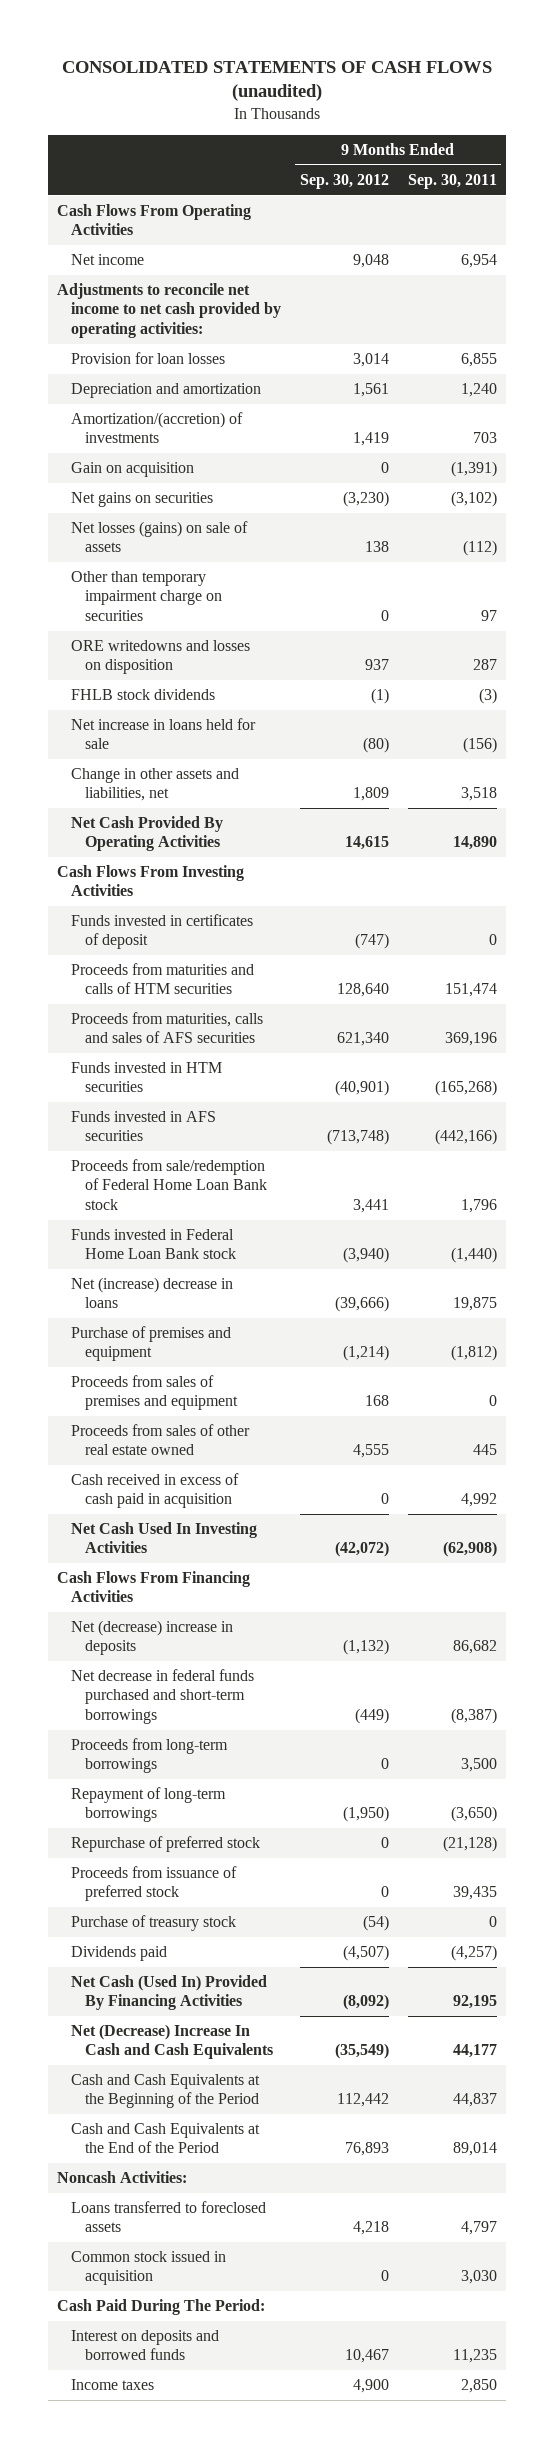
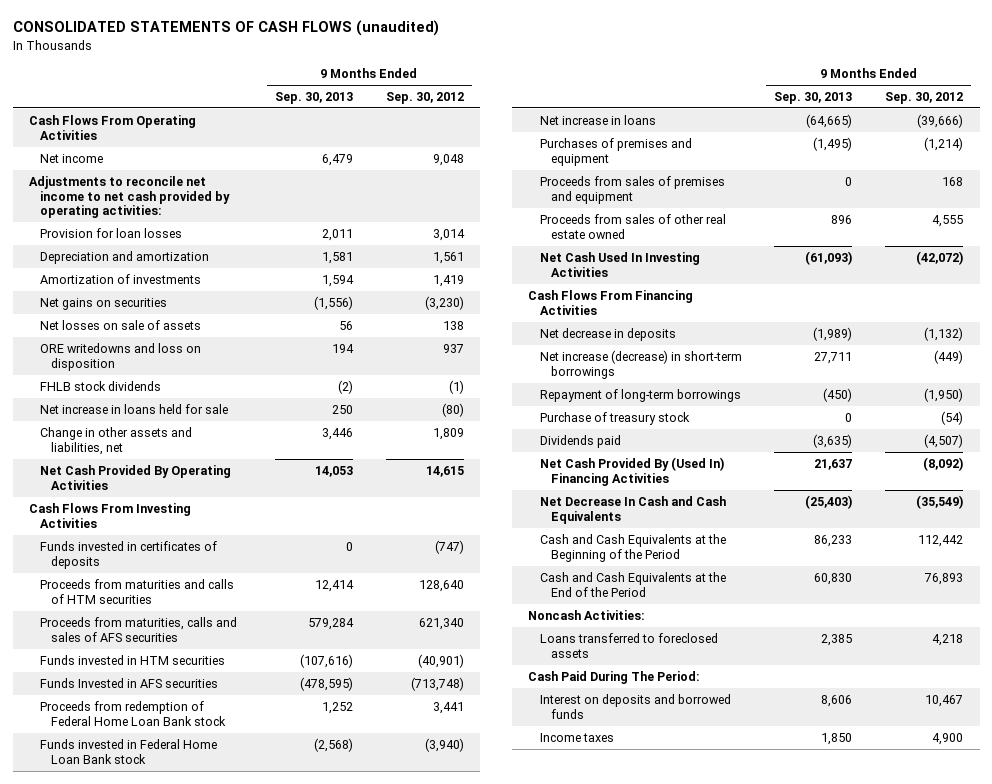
- | 9 Months Ended Sep. 30, 2012 | 9 Months Ended Sep. 30, 2011
+ | 9 Months Ended Sep. 30, 2013 | 9 Months Ended Sep. 30, 2012
- Amortization/(accretion) of investments | 1,419 | 703
- Gain on acquisition | 0 | (1,391)
+ Amortization of investments | 1,594 | 1,419
- Net losses (gains) on sale of assets | 138 | (112)
- Other than temporary impairment charge on securities | 0 | 97
- ORE writedowns and losses on disposition | 937 | 287
+ Net losses on sale of assets | 56 | 138
+ ORE writedowns and loss on disposition | 194 | 937
- Funds invested in certificates of deposit | (747) | 0
+ Funds invested in certificates of deposits | 0 | (747)
- Funds invested in AFS securities | (713,748) | (442,166)
- Proceeds from sale/redemption of Federal Home Loan Bank stock | 3,441 | 1,796
+ Funds Invested in AFS securities | (478,595) | (713,748)
+ Proceeds from redemption of Federal Home Loan Bank stock | 1,252 | 3,441
- Net (increase) decrease in loans | (39,666) | 19,875
- Purchase of premises and equipment | (1,214) | (1,812)
+ Net increase in loans | (64,665) | (39,666)
+ Purchases of premises and equipment | (1,495) | (1,214)
- Cash received in excess of cash paid in acquisition | 0 | 4,992
- Net (decrease) increase in deposits | (1,132) | 86,682
- Net decrease in federal funds purchased and short-term borrowings | (449) | (8,387)
- Proceeds from long-term borrowings | 0 | 3,500
+ Net decrease in deposits | (1,989) | (1,132)
+ Net increase (decrease) in short-term borrowings | 27,711 | (449)
- Repurchase of preferred stock | 0 | (21,128)
- Proceeds from issuance of preferred stock | 0 | 39,435
- Net Cash (Used In) Provided By Financing Activities | (8,092) | 92,195
- Net (Decrease) Increase In Cash and Cash Equivalents | (35,549) | 44,177
+ Net Cash Provided By (Used In) Financing Activities | 21,637 | (8,092)
+ Net Decrease In Cash and Cash Equivalents | (25,403) | (35,549)
- Common stock issued in acquisition | 0 | 3,030

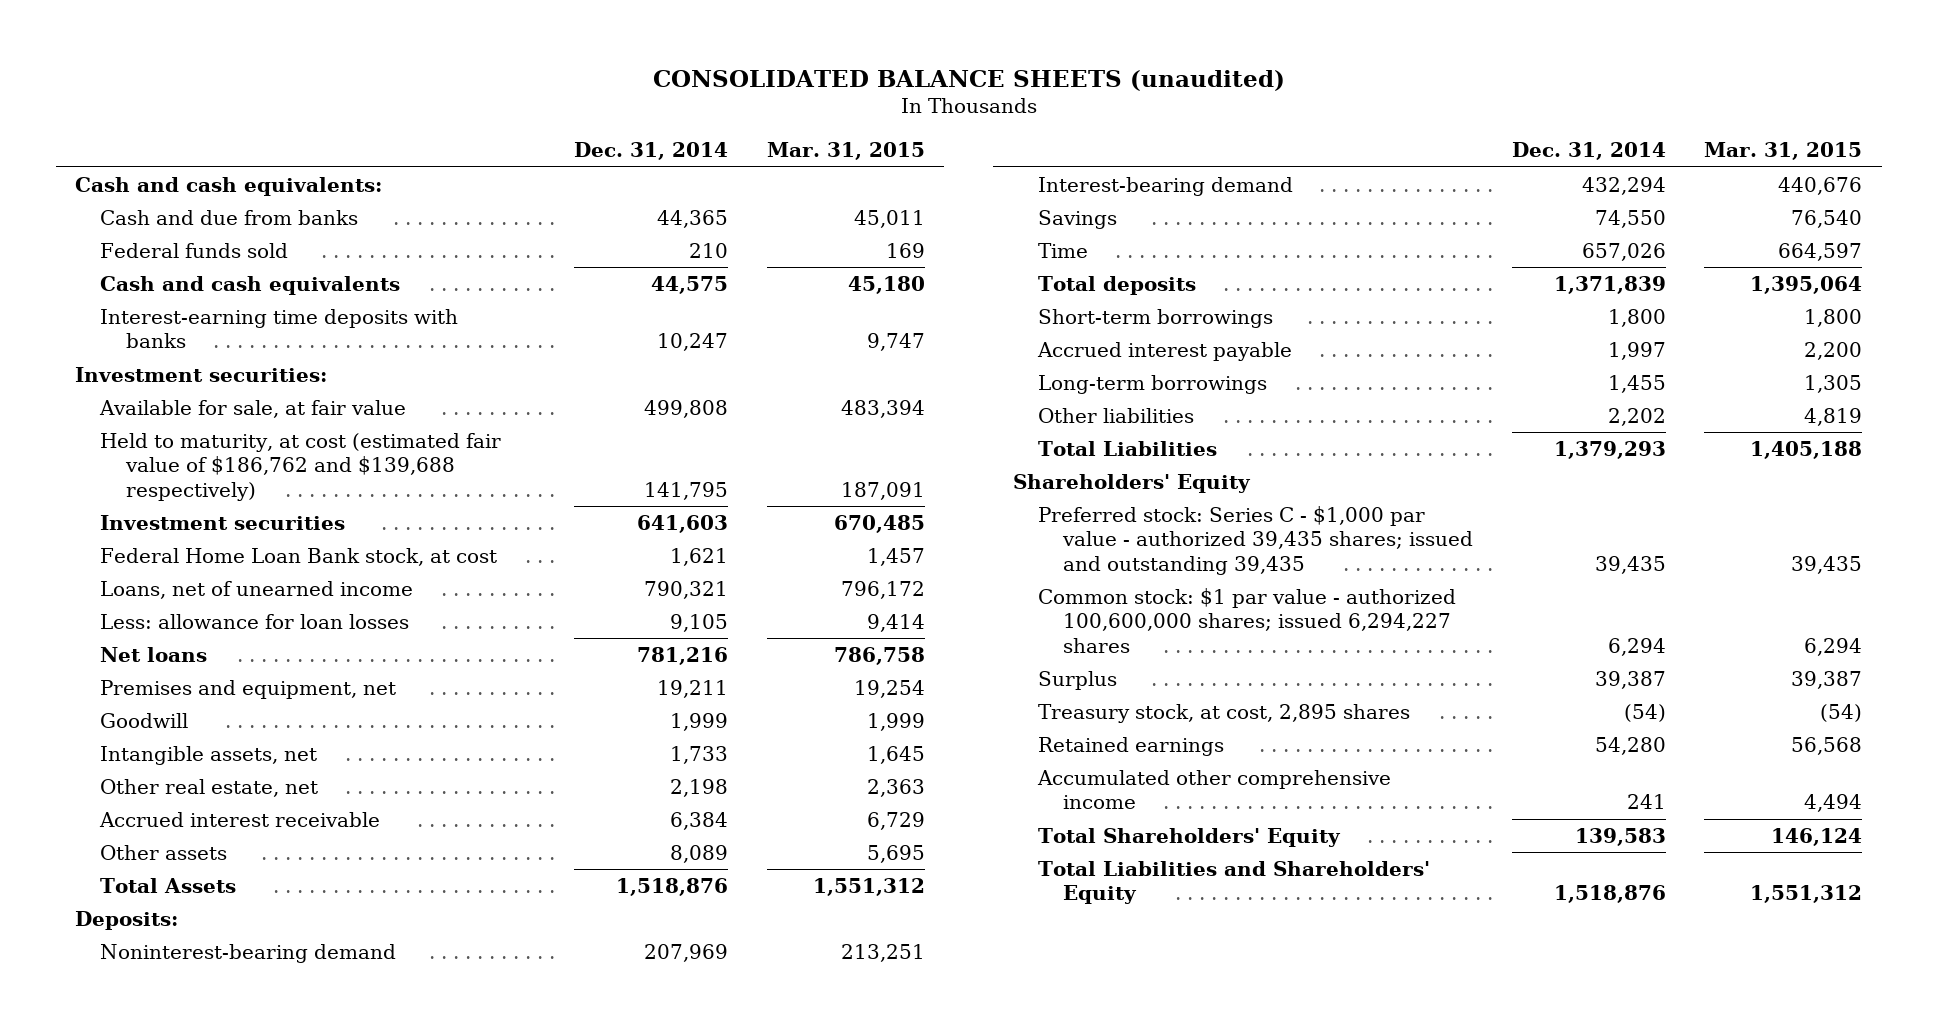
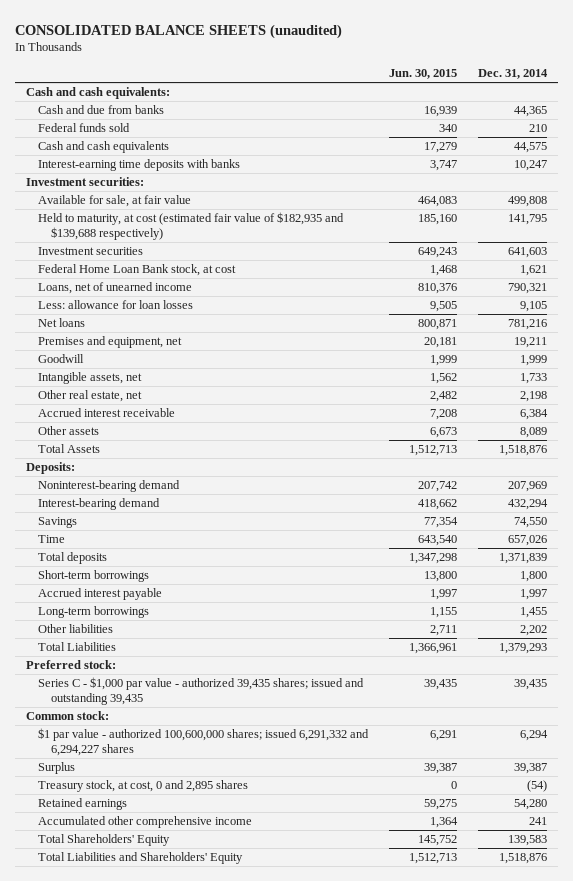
- | Dec. 31, 2014 | Mar. 31, 2015
+ | Jun. 30, 2015 | Dec. 31, 2014
- Held to maturity, at cost (estimated fair value of $186,762 and $139,688 respectively) | 141,795 | 187,091
+ Held to maturity, at cost (estimated fair value of $182,935 and $139,688 respectively) | 185,160 | 141,795
- Shareholders' Equity
- Preferred stock: Series C - $1,000 par value - authorized 39,435 shares; issued and outstanding 39,435 | 39,435 | 39,435
- Common stock: $1 par value - authorized 100,600,000 shares; issued 6,294,227 shares | 6,294 | 6,294
+ Preferred stock:
+ Series C - $1,000 par value - authorized 39,435 shares; issued and outstanding 39,435 | 39,435 | 39,435
+ Common stock:
+ $1 par value - authorized 100,600,000 shares; issued 6,291,332 and 6,294,227 shares | 6,291 | 6,294
- Treasury stock, at cost, 2,895 shares | (54) | (54)
+ Treasury stock, at cost, 0 and 2,895 shares | 0 | (54)

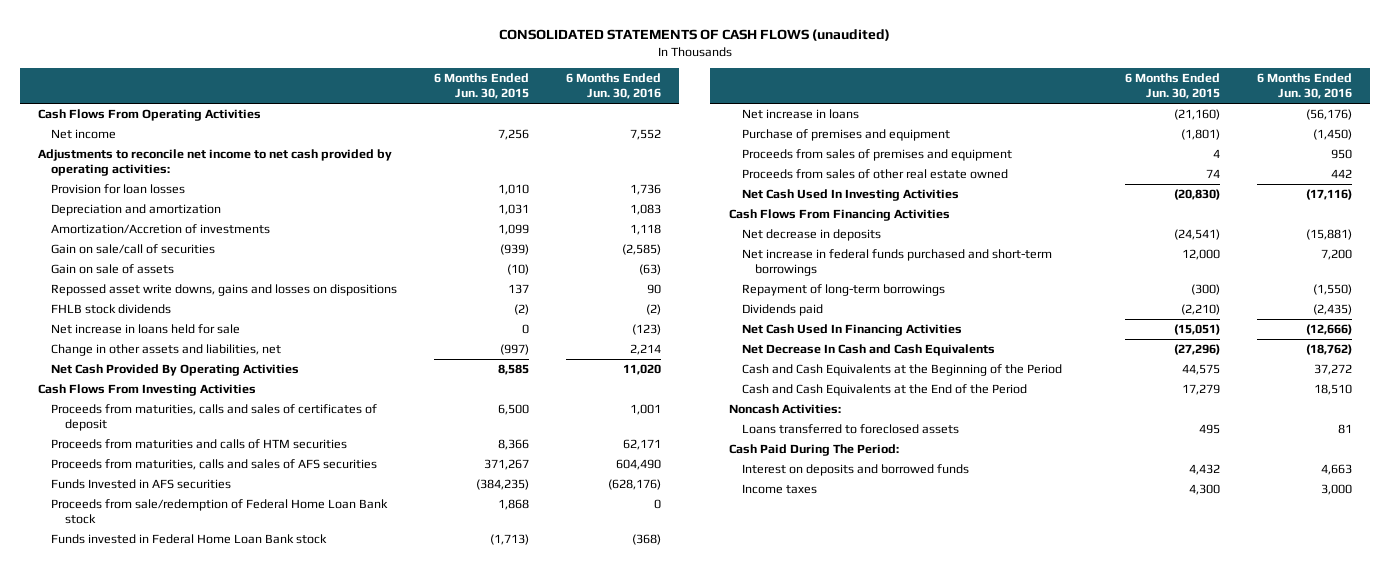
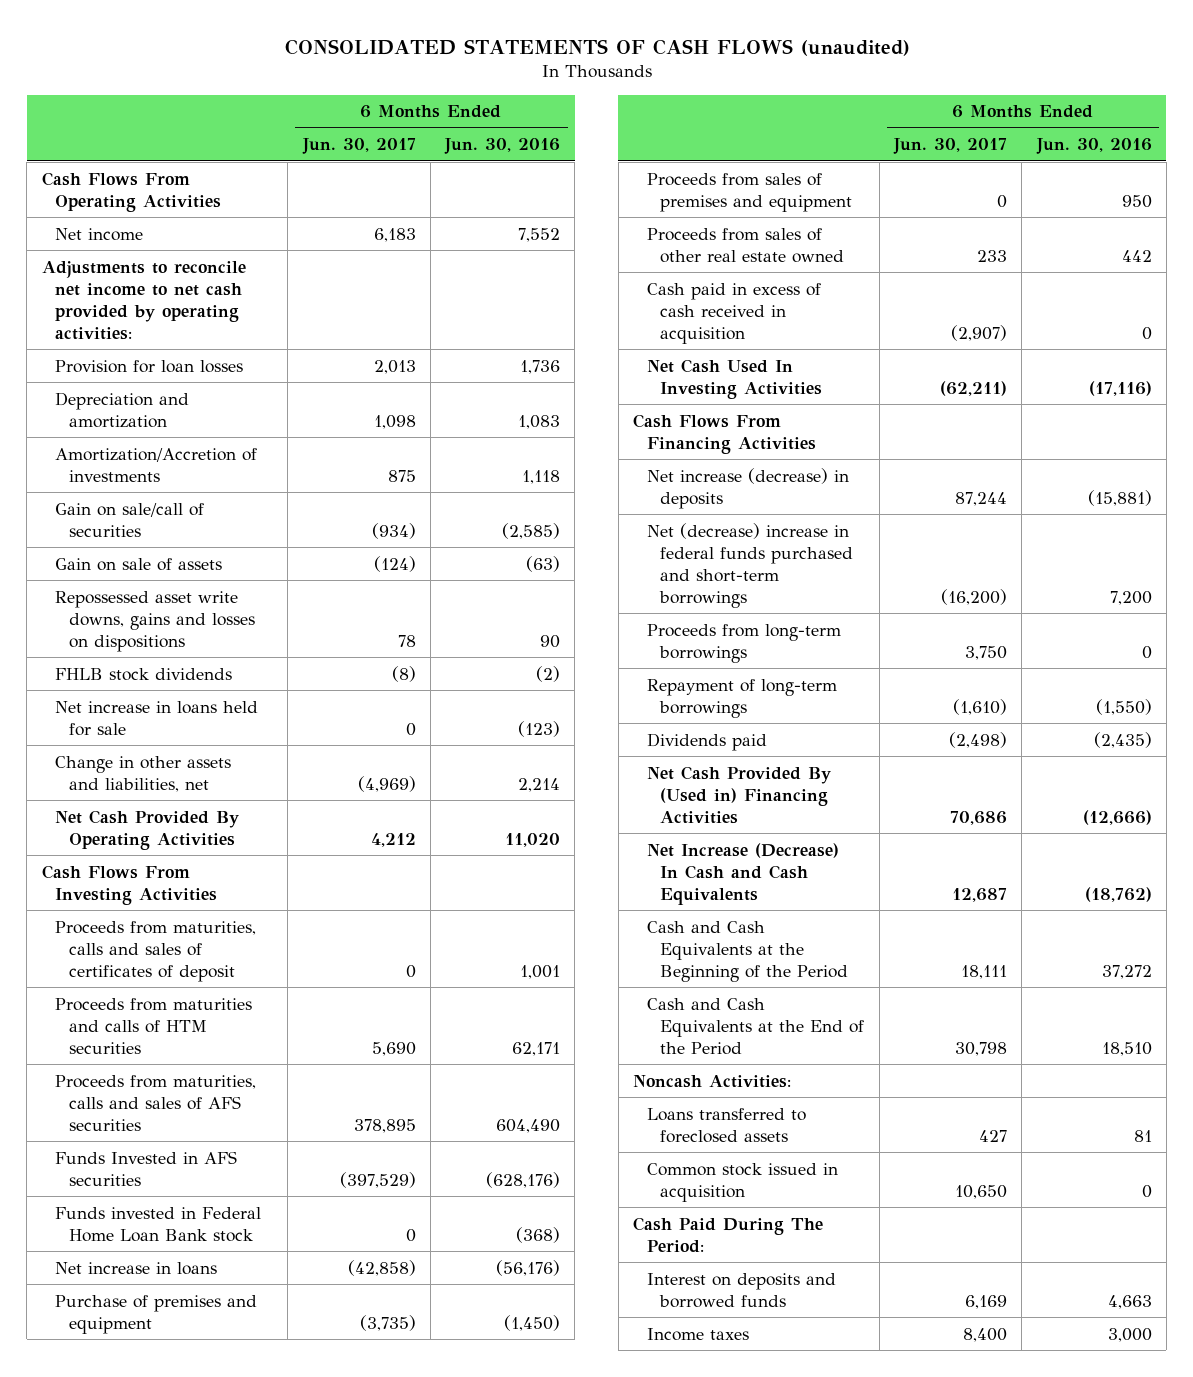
- | 6 Months Ended Jun. 30, 2015 | 6 Months Ended Jun. 30, 2016
+ | 6 Months Ended Jun. 30, 2017 | 6 Months Ended Jun. 30, 2016
- Repossed asset write downs, gains and losses on dispositions | 137 | 90
+ Repossessed asset write downs, gains and losses on dispositions | 78 | 90
- Proceeds from sale/redemption of Federal Home Loan Bank stock | 1,868 | 0
+ Cash paid in excess of cash received in acquisition | (2,907) | 0
- Net decrease in deposits | (24,541) | (15,881)
- Net increase in federal funds purchased and short-term borrowings | 12,000 | 7,200
+ Net increase (decrease) in deposits | 87,244 | (15,881)
+ Net (decrease) increase in federal funds purchased and short-term borrowings | (16,200) | 7,200
+ Proceeds from long-term borrowings | 3,750 | 0
- Net Cash Used In Financing Activities | (15,051) | (12,666)
- Net Decrease In Cash and Cash Equivalents | (27,296) | (18,762)
+ Net Cash Provided By (Used in) Financing Activities | 70,686 | (12,666)
+ Net Increase (Decrease) In Cash and Cash Equivalents | 12,687 | (18,762)
+ Common stock issued in acquisition | 10,650 | 0

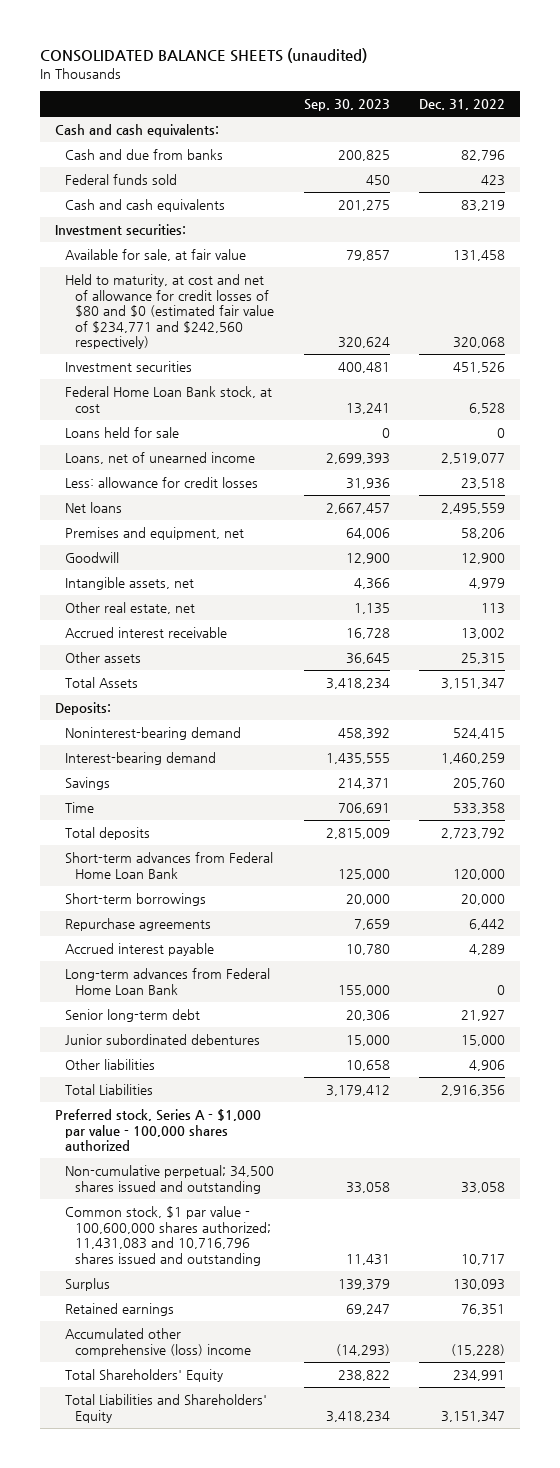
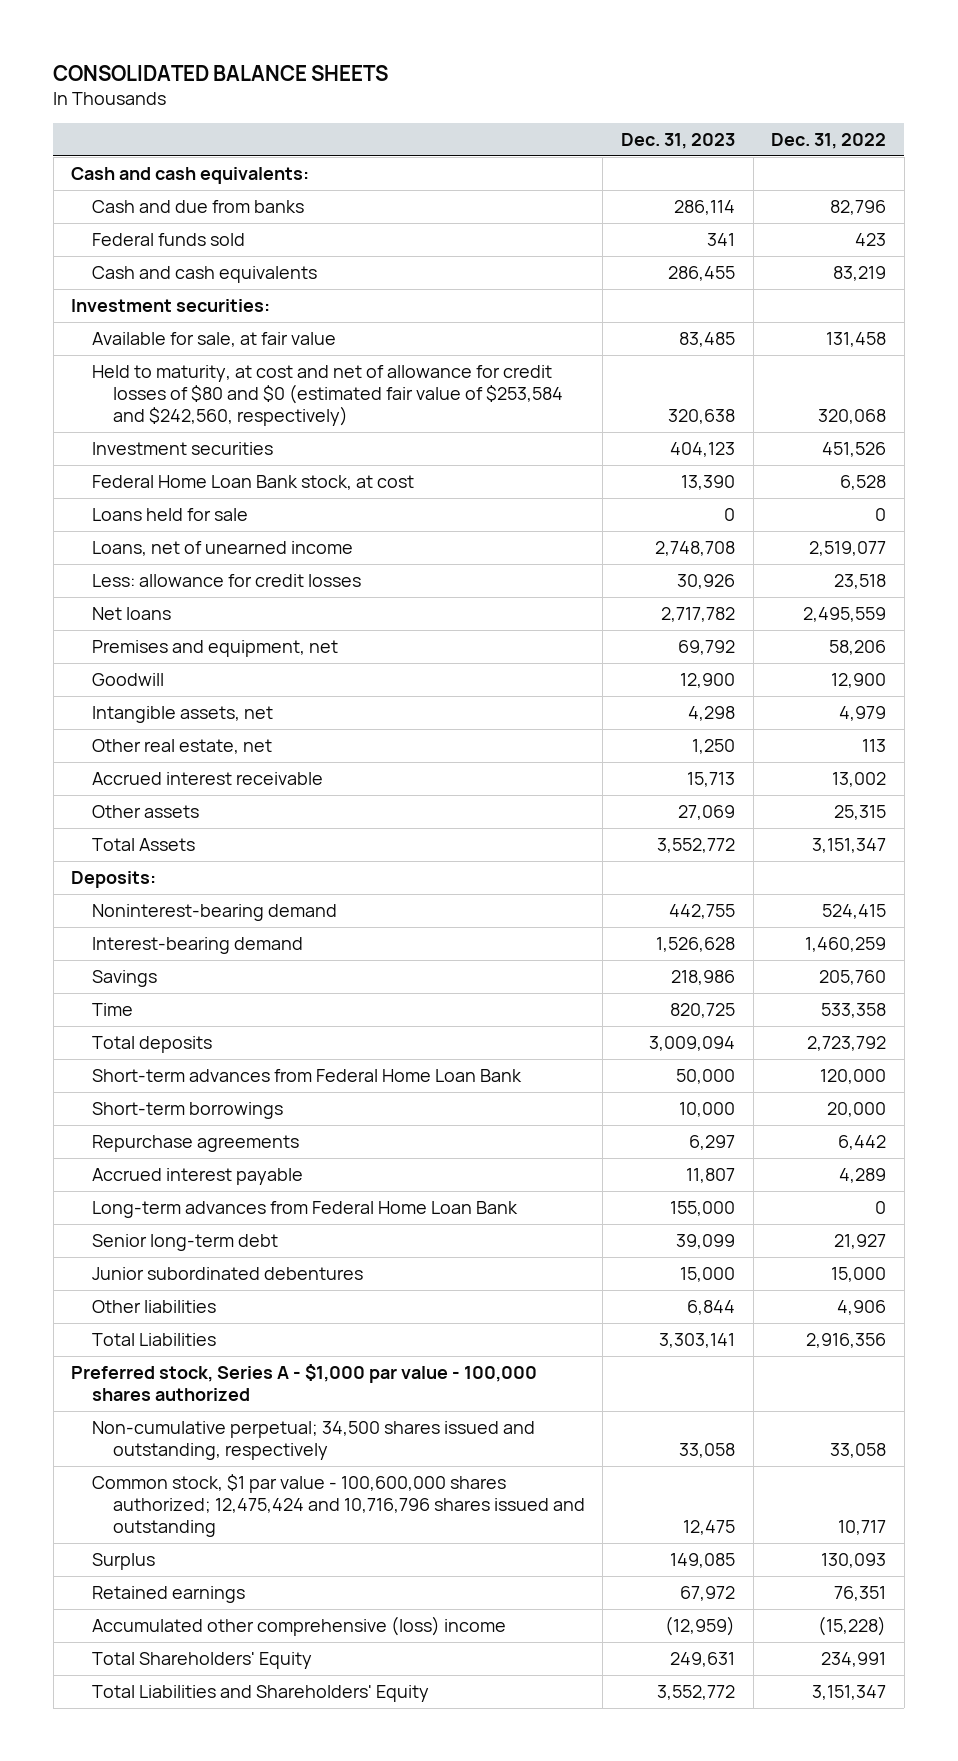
- CONSOLIDATED BALANCE SHEETS (unaudited)
+ CONSOLIDATED BALANCE SHEETS
- | Sep. 30, 2023 | Dec. 31, 2022
+ | Dec. 31, 2023 | Dec. 31, 2022
- Held to maturity, at cost and net of allowance for credit losses of $80 and $0 (estimated fair value of $234,771 and $242,560 respectively) | 320,624 | 320,068
+ Held to maturity, at cost and net of allowance for credit losses of $80 and $0 (estimated fair value of $253,584 and $242,560, respectively) | 320,638 | 320,068
- Non-cumulative perpetual; 34,500 shares issued and outstanding | 33,058 | 33,058
- Common stock, $1 par value - 100,600,000 shares authorized; 11,431,083 and 10,716,796 shares issued and outstanding | 11,431 | 10,717
+ Non-cumulative perpetual; 34,500 shares issued and outstanding, respectively | 33,058 | 33,058
+ Common stock, $1 par value - 100,600,000 shares authorized; 12,475,424 and 10,716,796 shares issued and outstanding | 12,475 | 10,717

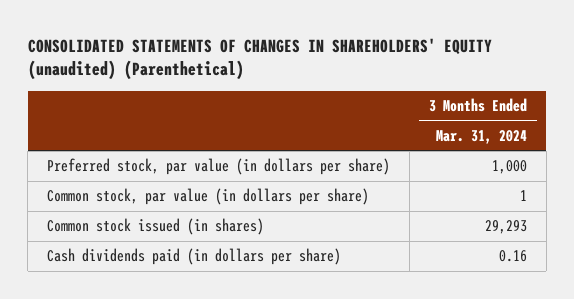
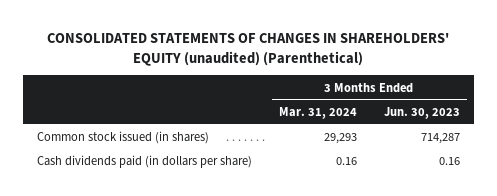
- | 3 Months Ended Mar. 31, 2024
+ | 3 Months Ended Mar. 31, 2024 | 3 Months Ended Jun. 30, 2023
- Preferred stock, par value (in dollars per share) | 1,000
- Common stock, par value (in dollars per share) | 1

